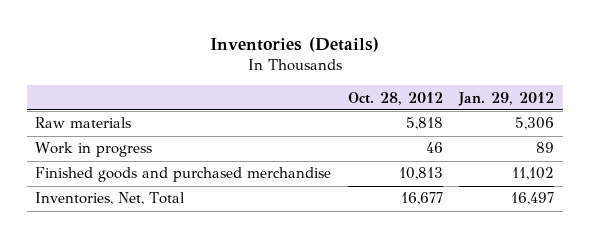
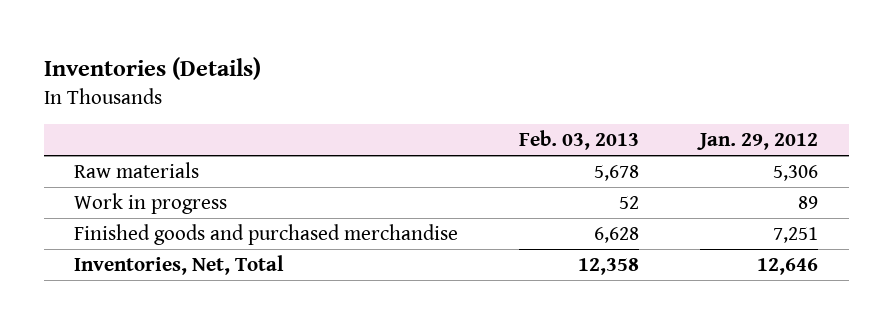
- | Oct. 28, 2012 | Jan. 29, 2012
+ | Feb. 03, 2013 | Jan. 29, 2012
- Finished goods and purchased merchandise | 10,813 | 11,102
- Inventories, Net, Total | 16,677 | 16,497
+ Finished goods and purchased merchandise | 6,628 | 7,251
+ Inventories, Net, Total | 12,358 | 12,646

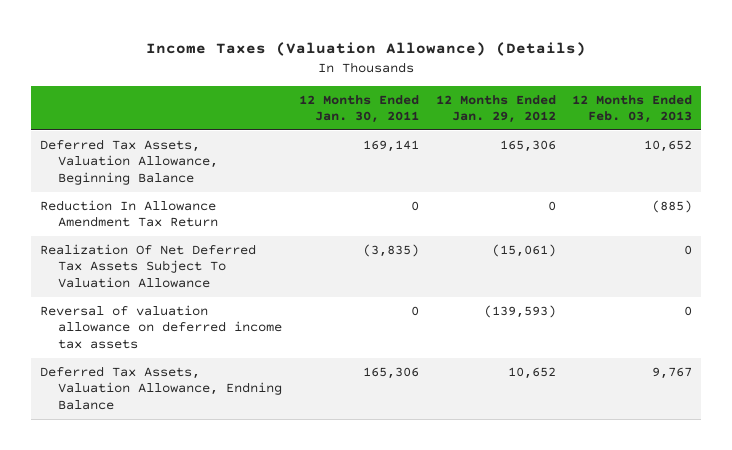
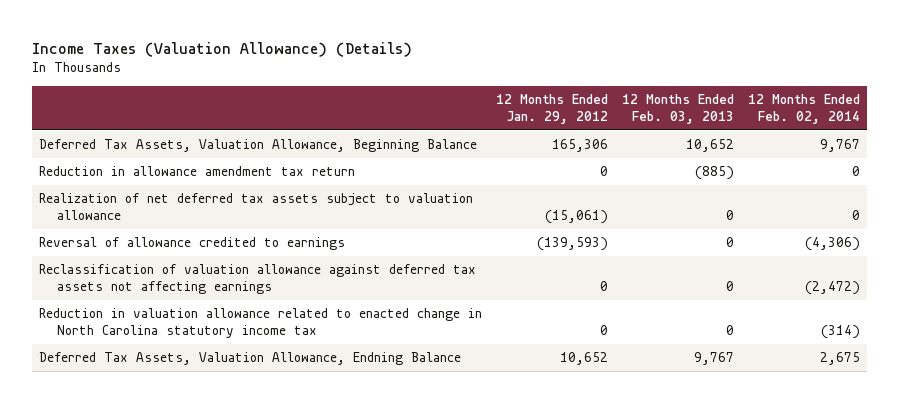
- | 12 Months Ended Jan. 30, 2011 | 12 Months Ended Jan. 29, 2012 | 12 Months Ended Feb. 03, 2013
+ | 12 Months Ended Jan. 29, 2012 | 12 Months Ended Feb. 03, 2013 | 12 Months Ended Feb. 02, 2014
- Reduction In Allowance Amendment Tax Return | 0 | 0 | (885)
- Realization Of Net Deferred Tax Assets Subject To Valuation Allowance | (3,835) | (15,061) | 0
- Reversal of valuation allowance on deferred income tax assets | 0 | (139,593) | 0
+ Reduction in allowance amendment tax return | 0 | (885) | 0
+ Realization of net deferred tax assets subject to valuation allowance | (15,061) | 0 | 0
+ Reversal of allowance credited to earnings | (139,593) | 0 | (4,306)
+ Reclassification of valuation allowance against deferred tax assets not affecting earnings | 0 | 0 | (2,472)
+ Reduction in valuation allowance related to enacted change in North Carolina statutory income tax | 0 | 0 | (314)

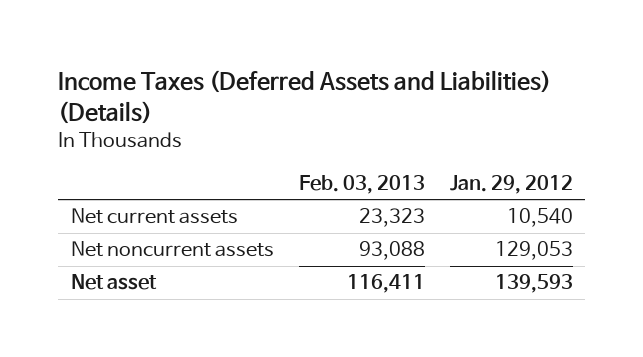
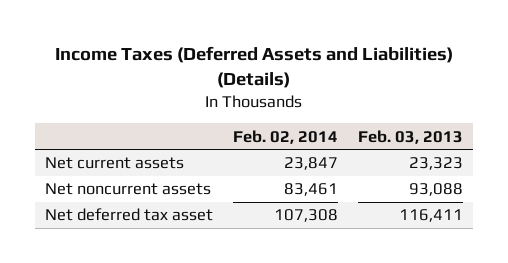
- | Feb. 03, 2013 | Jan. 29, 2012
+ | Feb. 02, 2014 | Feb. 03, 2013
- Net asset | 116,411 | 139,593
+ Net deferred tax asset | 107,308 | 116,411

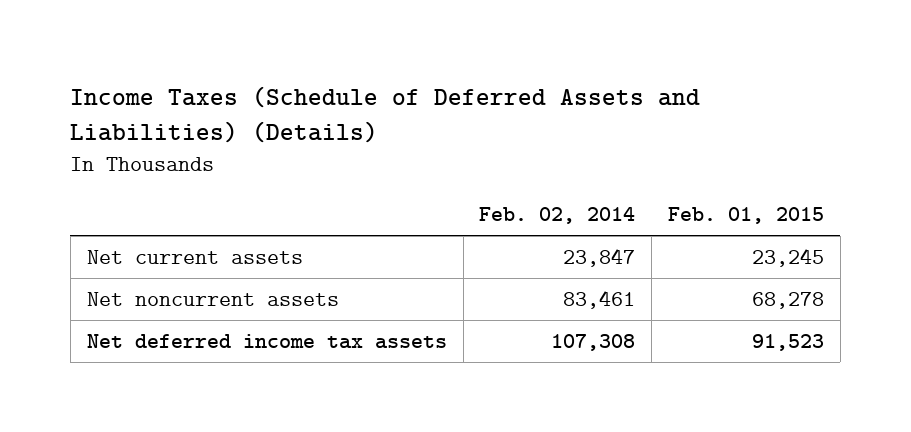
- Income Taxes (Deferred Assets and Liabilities) (Details)
+ Income Taxes (Schedule of Deferred Assets and Liabilities) (Details)
- | Feb. 02, 2014 | Feb. 03, 2013
+ | Feb. 02, 2014 | Feb. 01, 2015
- Net deferred tax asset | 107,308 | 116,411
+ Net deferred income tax assets | 107,308 | 91,523

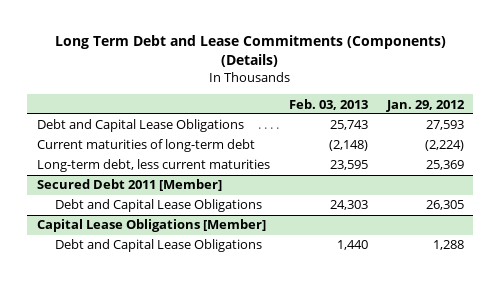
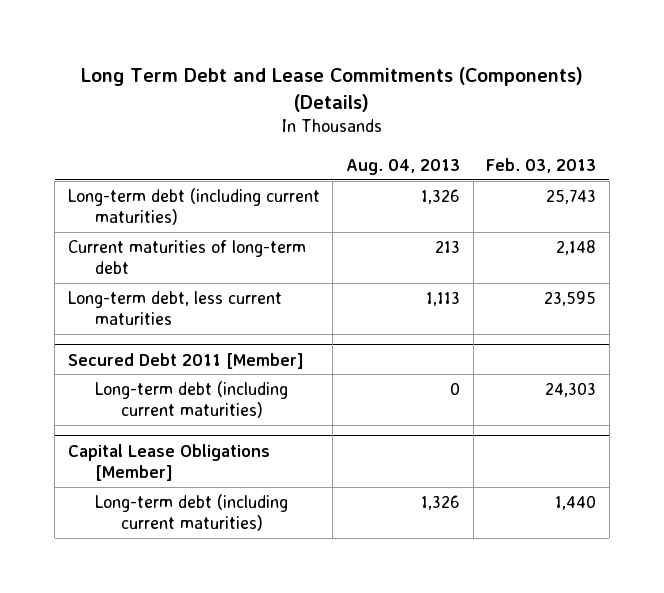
- | Feb. 03, 2013 | Jan. 29, 2012
+ | Aug. 04, 2013 | Feb. 03, 2013
- Debt and Capital Lease Obligations | 25,743 | 27,593
- Current maturities of long-term debt | (2,148) | (2,224)
+ Long-term debt (including current maturities) | 1,326 | 25,743
+ Current maturities of long-term debt | 213 | 2,148
@ Secured Debt 2011 [Member]
- Debt and Capital Lease Obligations | 24,303 | 26,305
+ Long-term debt (including current maturities) | 0 | 24,303
@ Capital Lease Obligations [Member]
- Debt and Capital Lease Obligations | 1,440 | 1,288
+ Long-term debt (including current maturities) | 1,326 | 1,440

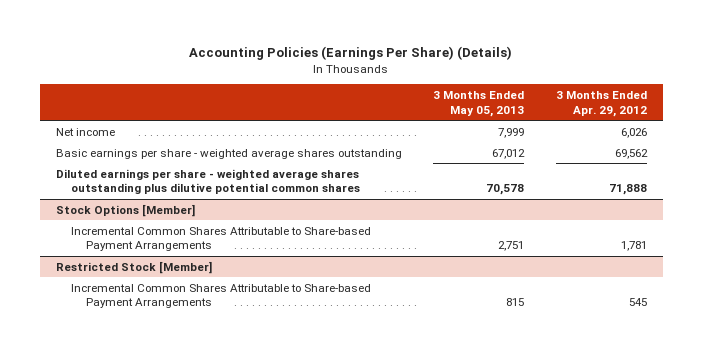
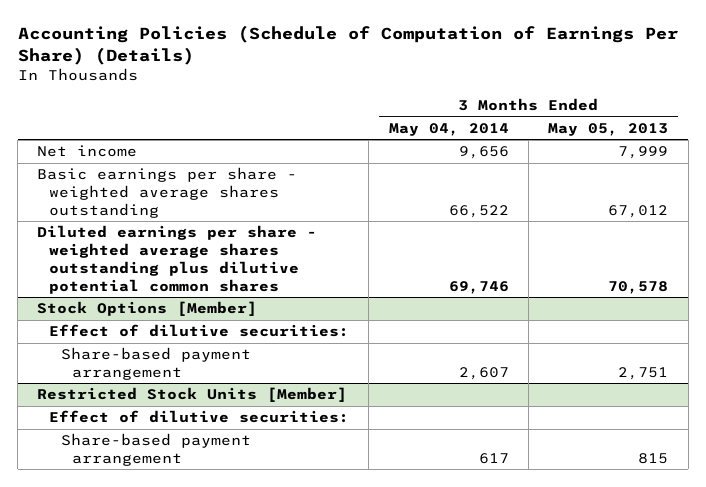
- Accounting Policies (Earnings Per Share) (Details)
+ Accounting Policies (Schedule of Computation of Earnings Per Share) (Details)
- | 3 Months Ended May 05, 2013 | 3 Months Ended Apr. 29, 2012
+ | 3 Months Ended May 04, 2014 | 3 Months Ended May 05, 2013
@ Stock Options [Member]
- Incremental Common Shares Attributable to Share-based Payment Arrangements | 2,751 | 1,781
- Restricted Stock [Member]
- Incremental Common Shares Attributable to Share-based Payment Arrangements | 815 | 545
@ Stock Options [Member]
+ Effect of dilutive securities:
+ Share-based payment arrangement | 2,607 | 2,751
+ Restricted Stock Units [Member]
+ Effect of dilutive securities:
+ Share-based payment arrangement | 617 | 815

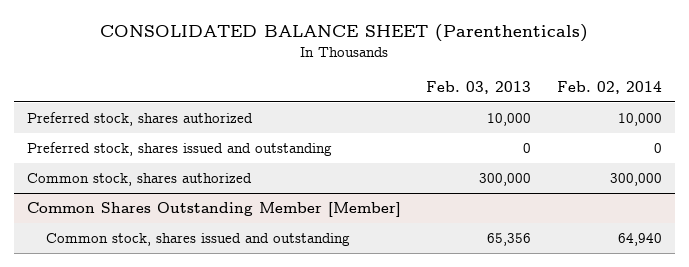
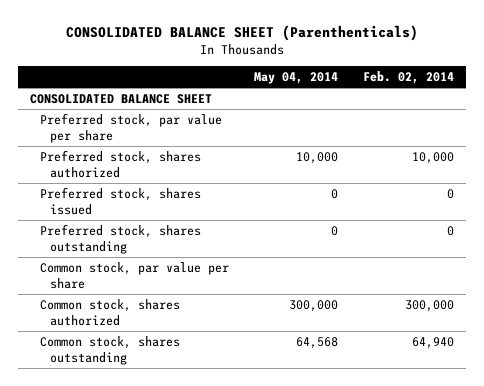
- | Feb. 03, 2013 | Feb. 02, 2014
+ | May 04, 2014 | Feb. 02, 2014
+ CONSOLIDATED BALANCE SHEET
+ Preferred stock, par value per share
- Preferred stock, shares issued and outstanding | 0 | 0
+ Preferred stock, shares issued | 0 | 0
+ Preferred stock, shares outstanding | 0 | 0
+ Common stock, par value per share
- Common Shares Outstanding Member [Member]
- Common stock, shares issued and outstanding | 65,356 | 64,940
+ Common stock, shares outstanding | 64,568 | 64,940

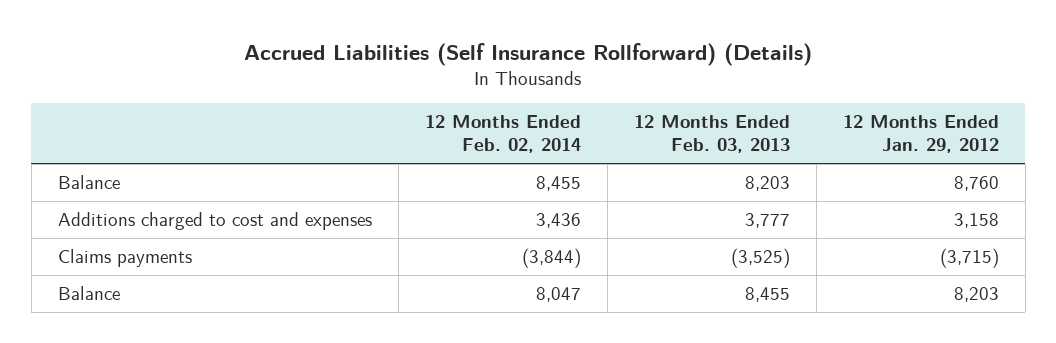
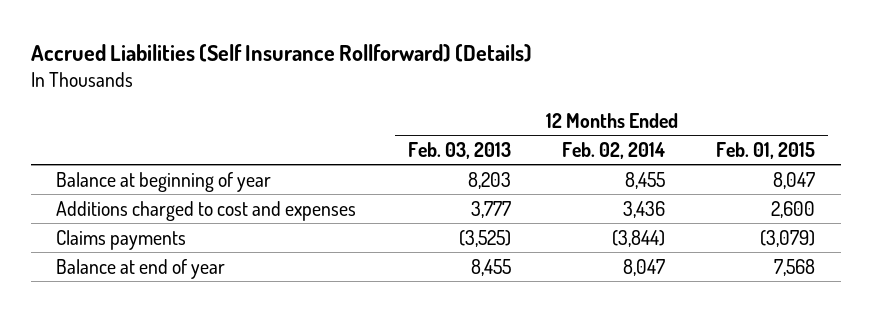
- | 12 Months Ended Feb. 02, 2014 | 12 Months Ended Feb. 03, 2013 | 12 Months Ended Jan. 29, 2012
+ | 12 Months Ended Feb. 03, 2013 | 12 Months Ended Feb. 02, 2014 | 12 Months Ended Feb. 01, 2015
- Balance | 8,455 | 8,203 | 8,760
+ Balance at beginning of year | 8,203 | 8,455 | 8,047
- Balance | 8,047 | 8,455 | 8,203
+ Balance at end of year | 8,455 | 8,047 | 7,568

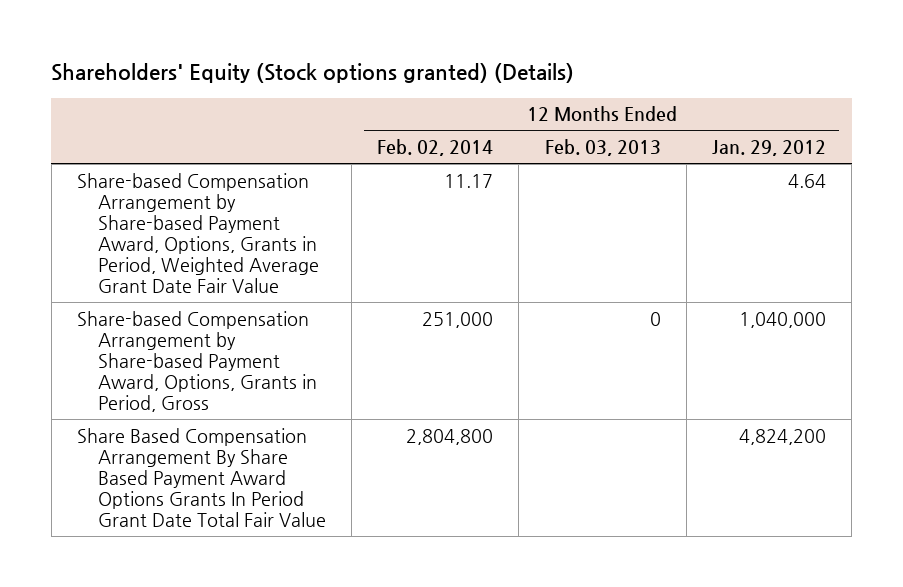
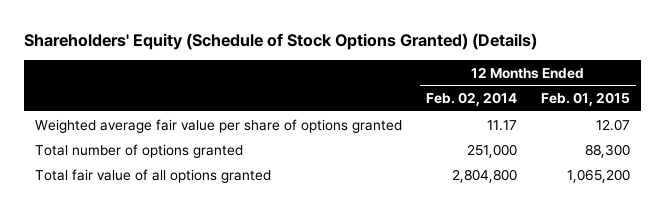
- Shareholders' Equity (Stock options granted) (Details)
+ Shareholders' Equity (Schedule of Stock Options Granted) (Details)
- | 12 Months Ended Feb. 02, 2014 | 12 Months Ended Feb. 03, 2013 | 12 Months Ended Jan. 29, 2012
+ | 12 Months Ended Feb. 02, 2014 | 12 Months Ended Feb. 01, 2015
- Share-based Compensation Arrangement by Share-based Payment Award, Options, Grants in Period, Weighted Average Grant Date Fair Value | 11.17 | | 4.64
- Share-based Compensation Arrangement by Share-based Payment Award, Options, Grants in Period, Gross | 251,000 | 0 | 1,040,000
- Share Based Compensation Arrangement By Share Based Payment Award Options Grants In Period Grant Date Total Fair Value | 2,804,800 | | 4,824,200
+ Weighted average fair value per share of options granted | 11.17 | 12.07
+ Total number of options granted | 251,000 | 88,300
+ Total fair value of all options granted | 2,804,800 | 1,065,200

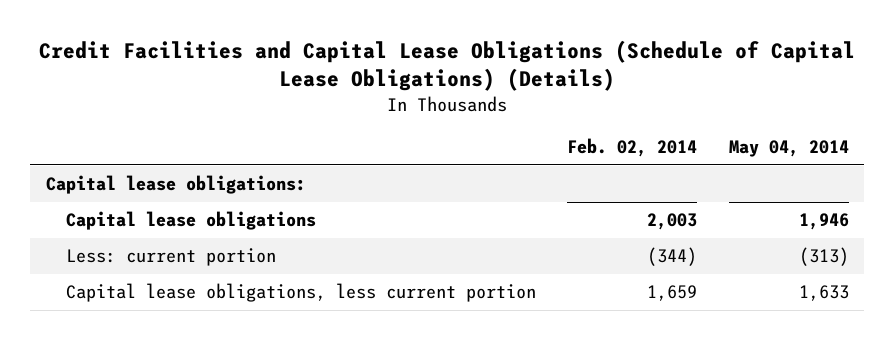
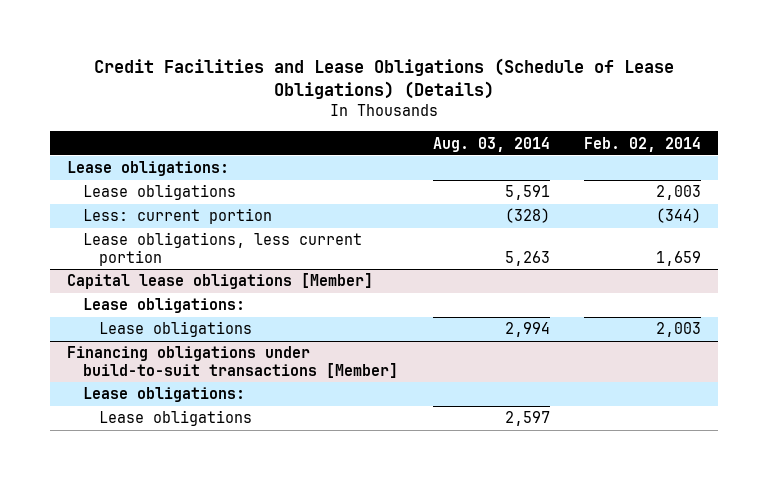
- Credit Facilities and Capital Lease Obligations (Schedule of Capital Lease Obligations) (Details)
+ Credit Facilities and Lease Obligations (Schedule of Lease Obligations) (Details)
- | Feb. 02, 2014 | May 04, 2014
+ | Aug. 03, 2014 | Feb. 02, 2014
- Capital lease obligations:
- Capital lease obligations | 2,003 | 1,946
+ Lease obligations:
+ Lease obligations | 5,591 | 2,003
- Capital lease obligations, less current portion | 1,659 | 1,633
+ Lease obligations, less current portion | 5,263 | 1,659
+ Capital lease obligations [Member]
+ Lease obligations:
+ Lease obligations | 2,994 | 2,003
+ Financing obligations under build-to-suit transactions [Member]
+ Lease obligations:
+ Lease obligations | 2,597 |

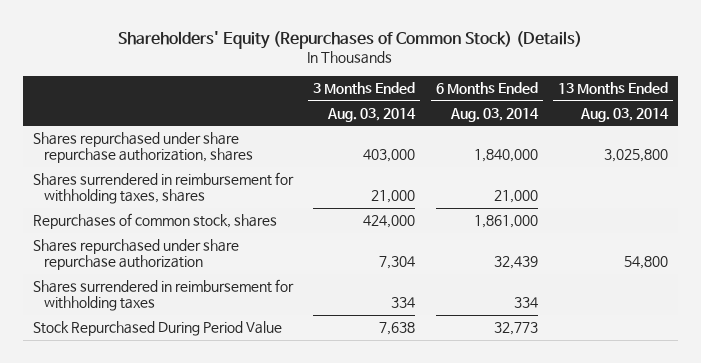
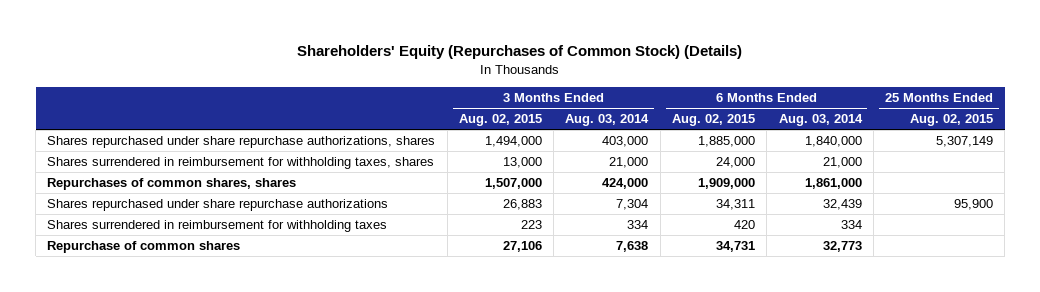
- | 3 Months Ended Aug. 03, 2014 | 6 Months Ended Aug. 03, 2014 | 13 Months Ended Aug. 03, 2014
+ | 3 Months Ended Aug. 02, 2015 | 3 Months Ended Aug. 03, 2014 | 6 Months Ended Aug. 02, 2015 | 6 Months Ended Aug. 03, 2014 | 25 Months Ended Aug. 02, 2015
- Shares repurchased under share repurchase authorization, shares | 403,000 | 1,840,000 | 3,025,800
+ Shares repurchased under share repurchase authorizations, shares | 1,494,000 | 403,000 | 1,885,000 | 1,840,000 | 5,307,149
- Repurchases of common stock, shares | 424,000 | 1,861,000 |
- Shares repurchased under share repurchase authorization | 7,304 | 32,439 | 54,800
+ Repurchases of common shares, shares | 1,507,000 | 424,000 | 1,909,000 | 1,861,000 |
+ Shares repurchased under share repurchase authorizations | 26,883 | 7,304 | 34,311 | 32,439 | 95,900
- Stock Repurchased During Period Value | 7,638 | 32,773 |
+ Repurchase of common shares | 27,106 | 7,638 | 34,731 | 32,773 |

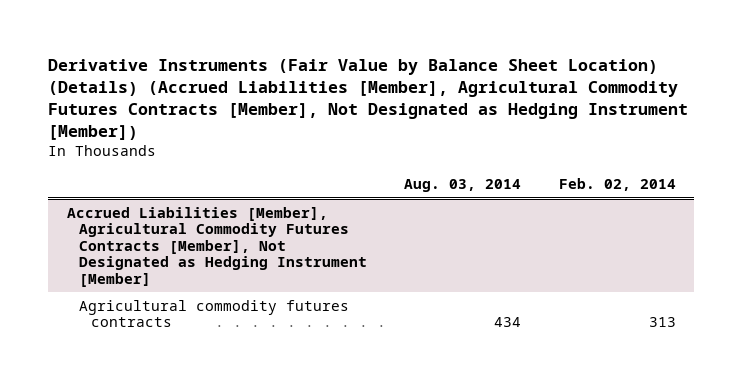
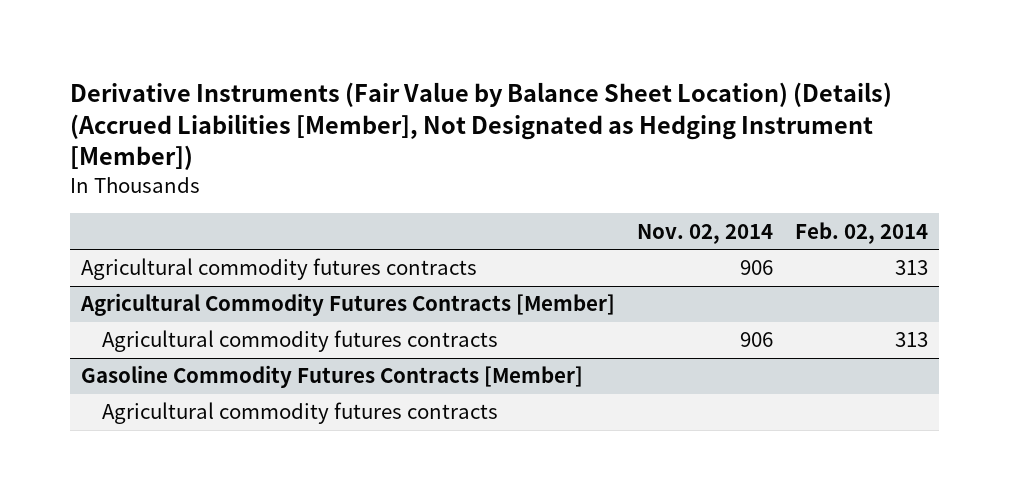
- Derivative Instruments (Fair Value by Balance Sheet Location) (Details) (Accrued Liabilities [Member], Agricultural Commodity Futures Contracts [Member], Not Designated as Hedging Instrument [Member])
+ Derivative Instruments (Fair Value by Balance Sheet Location) (Details) (Accrued Liabilities [Member], Not Designated as Hedging Instrument [Member])
- | Aug. 03, 2014 | Feb. 02, 2014
+ | Nov. 02, 2014 | Feb. 02, 2014
- Accrued Liabilities [Member], Agricultural Commodity Futures Contracts [Member], Not Designated as Hedging Instrument [Member]
+ Agricultural Commodity Futures Contracts [Member]
+ Agricultural commodity futures contracts | 906 | 313
+ Gasoline Commodity Futures Contracts [Member]
+ Agricultural commodity futures contracts

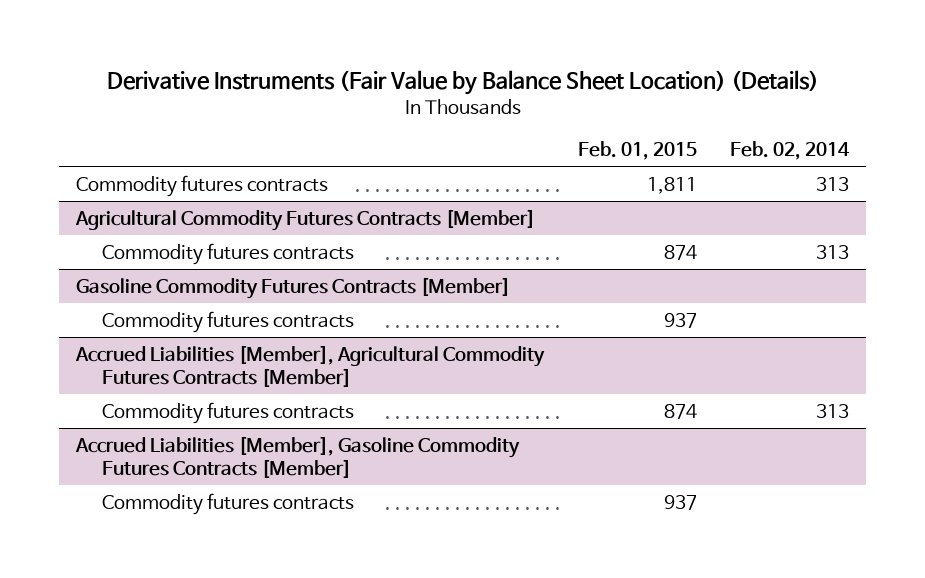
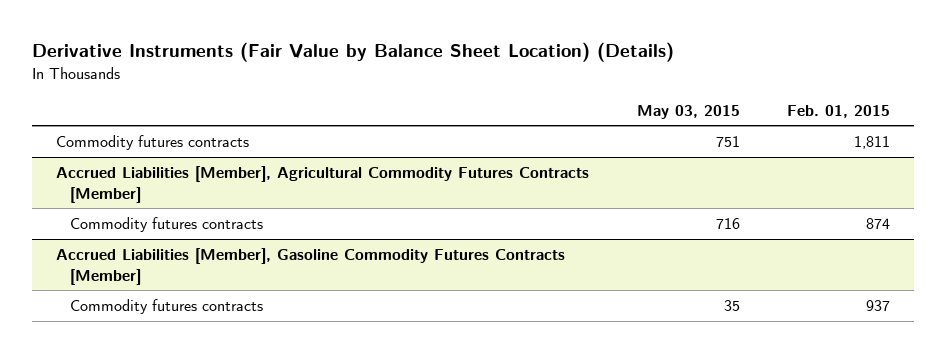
- | Feb. 01, 2015 | Feb. 02, 2014
+ | May 03, 2015 | Feb. 01, 2015
- Agricultural Commodity Futures Contracts [Member]
- Commodity futures contracts | 874 | 313
- Gasoline Commodity Futures Contracts [Member]
- Commodity futures contracts | 937 |

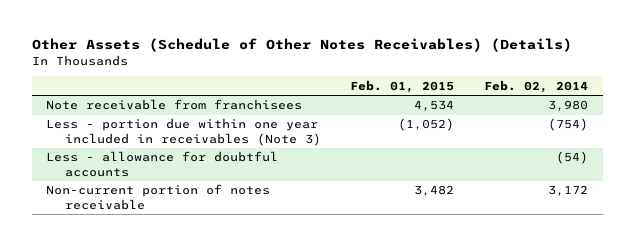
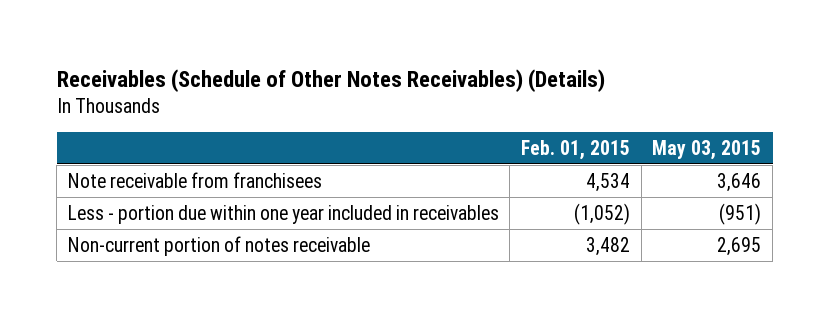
- Other Assets (Schedule of Other Notes Receivables) (Details)
+ Receivables (Schedule of Other Notes Receivables) (Details)
- | Feb. 01, 2015 | Feb. 02, 2014
+ | Feb. 01, 2015 | May 03, 2015
- Less - portion due within one year included in receivables (Note 3) | (1,052) | (754)
- Less - allowance for doubtful accounts | | (54)
+ Less - portion due within one year included in receivables | (1,052) | (951)

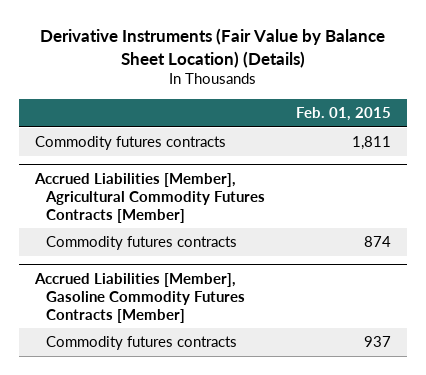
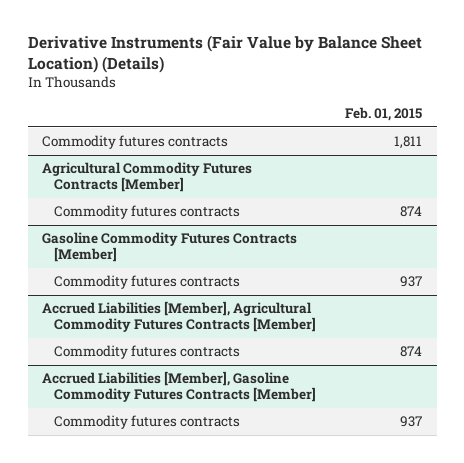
+ Agricultural Commodity Futures Contracts [Member]
+ Commodity futures contracts | 874
+ Gasoline Commodity Futures Contracts [Member]
+ Commodity futures contracts | 937

